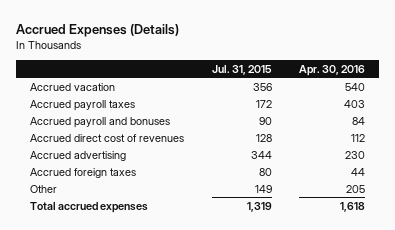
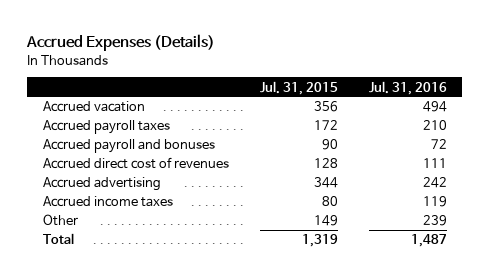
- | Jul. 31, 2015 | Apr. 30, 2016
+ | Jul. 31, 2015 | Jul. 31, 2016
- Accrued foreign taxes | 80 | 44
+ Accrued income taxes | 80 | 119
- Total accrued expenses | 1,319 | 1,618
+ Total | 1,319 | 1,487

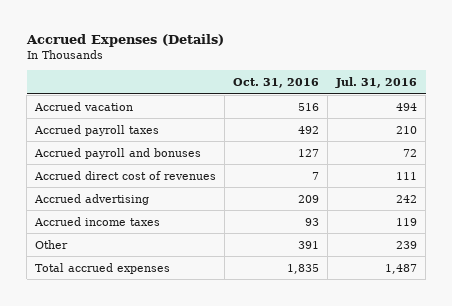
- | Jul. 31, 2015 | Jul. 31, 2016
+ | Oct. 31, 2016 | Jul. 31, 2016
- Total | 1,319 | 1,487
+ Total accrued expenses | 1,835 | 1,487

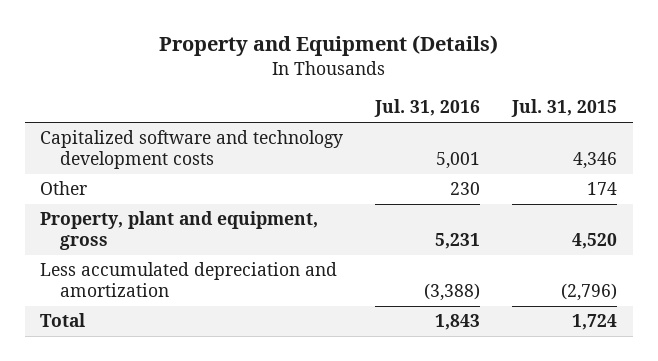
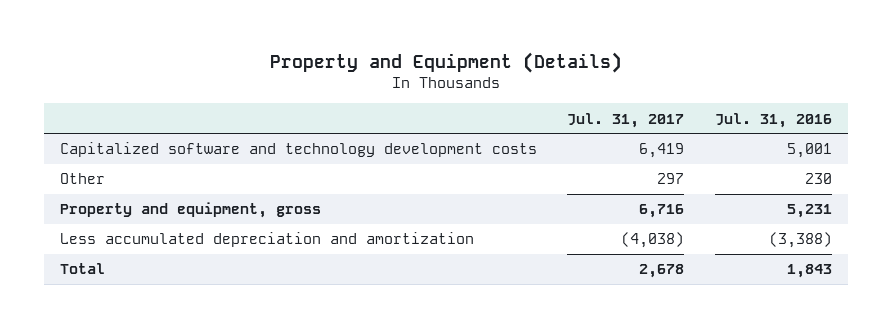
- | Jul. 31, 2016 | Jul. 31, 2015
+ | Jul. 31, 2017 | Jul. 31, 2016
- Property, plant and equipment, gross | 5,231 | 4,520
+ Property and equipment, gross | 6,716 | 5,231

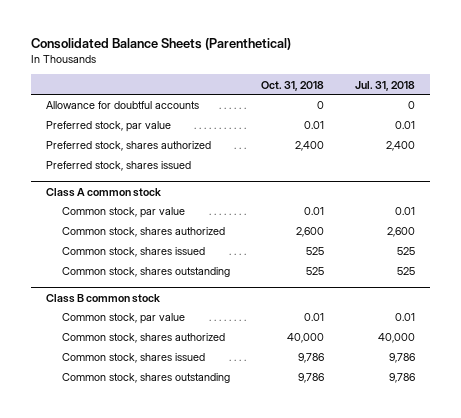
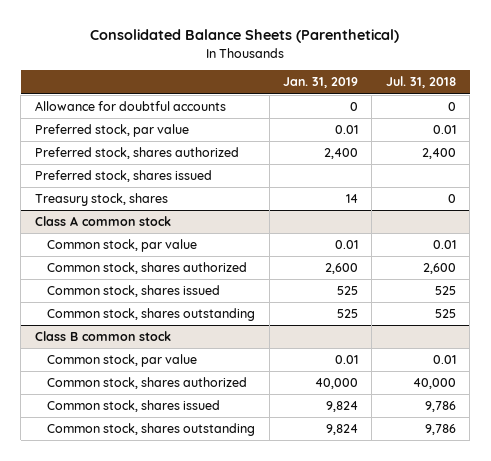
- | Oct. 31, 2018 | Jul. 31, 2018
+ | Jan. 31, 2019 | Jul. 31, 2018
+ Treasury stock, shares | 14 | 0

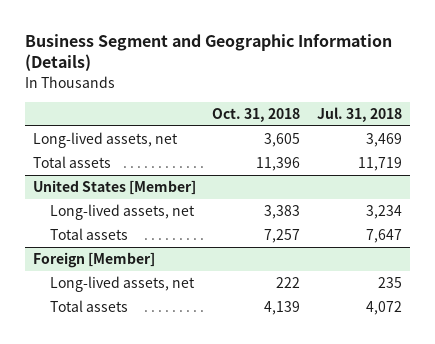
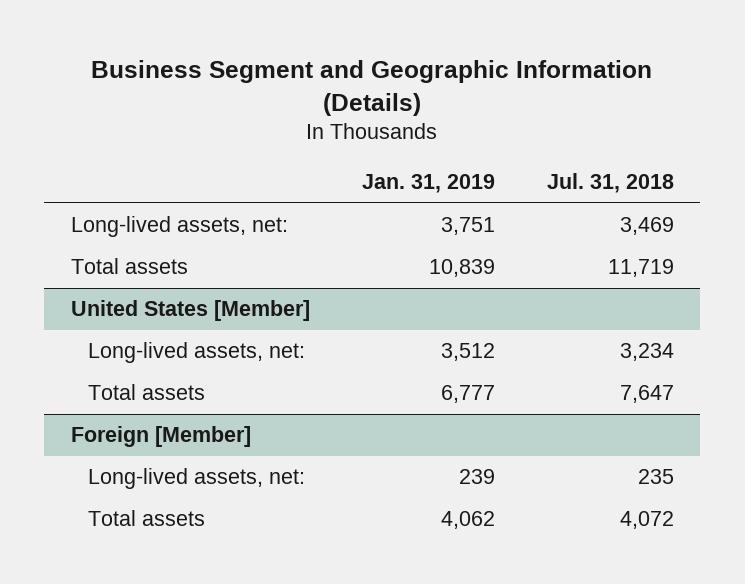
- | Oct. 31, 2018 | Jul. 31, 2018
+ | Jan. 31, 2019 | Jul. 31, 2018
- Long-lived assets, net | 3,605 | 3,469
+ Long-lived assets, net: | 3,751 | 3,469
@ United States [Member]
- Long-lived assets, net | 3,383 | 3,234
+ Long-lived assets, net: | 3,512 | 3,234
@ Foreign [Member]
- Long-lived assets, net | 222 | 235
+ Long-lived assets, net: | 239 | 235

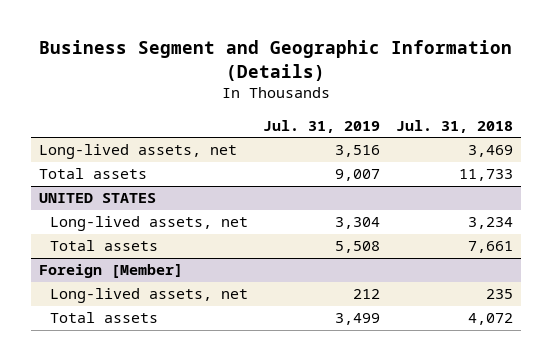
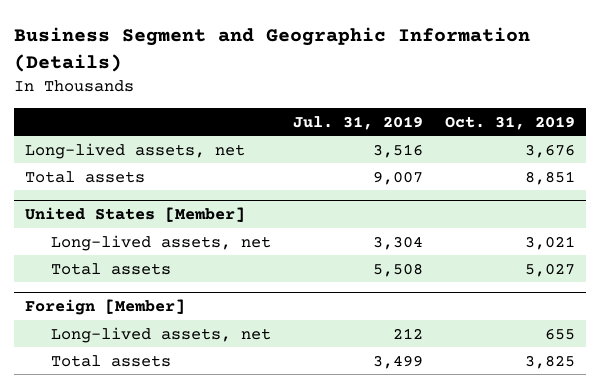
- | Jul. 31, 2019 | Jul. 31, 2018
+ | Jul. 31, 2019 | Oct. 31, 2019
- UNITED STATES
+ United States [Member]

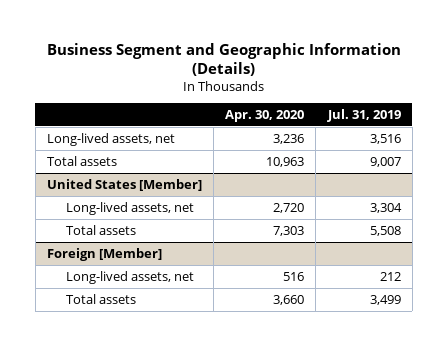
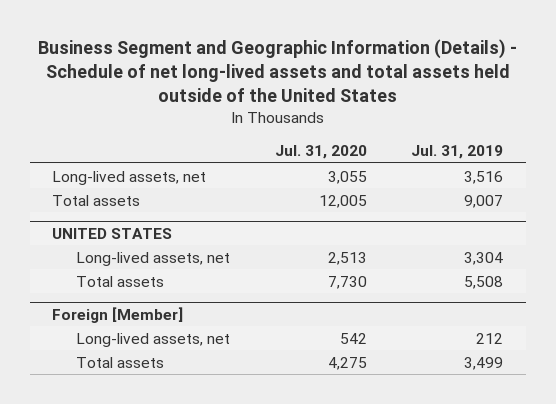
- Business Segment and Geographic Information (Details)
+ Business Segment and Geographic Information (Details) - Schedule of net long-lived assets and total assets held outside of the United States
- | Apr. 30, 2020 | Jul. 31, 2019
+ | Jul. 31, 2020 | Jul. 31, 2019
- United States [Member]
+ UNITED STATES

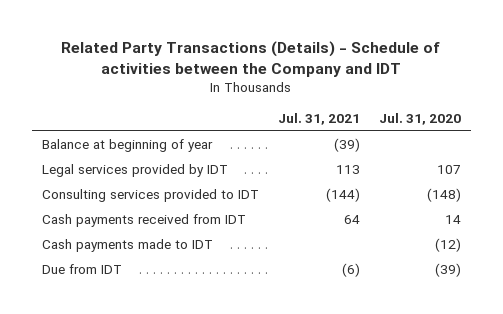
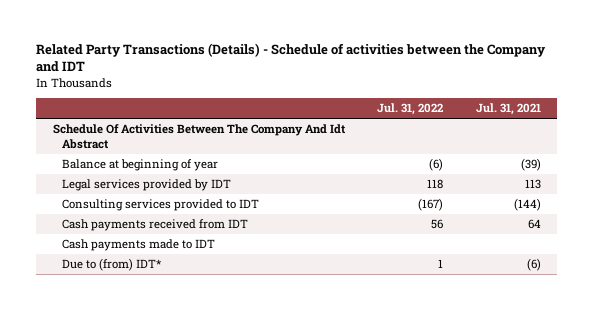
- | Jul. 31, 2021 | Jul. 31, 2020
+ | Jul. 31, 2022 | Jul. 31, 2021
+ Schedule Of Activities Between The Company And Idt Abstract
- Due from IDT | (6) | (39)
+ Due to (from) IDT* | 1 | (6)

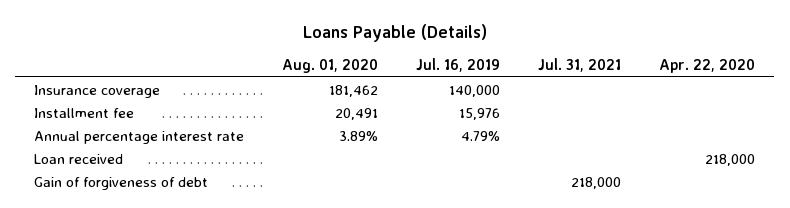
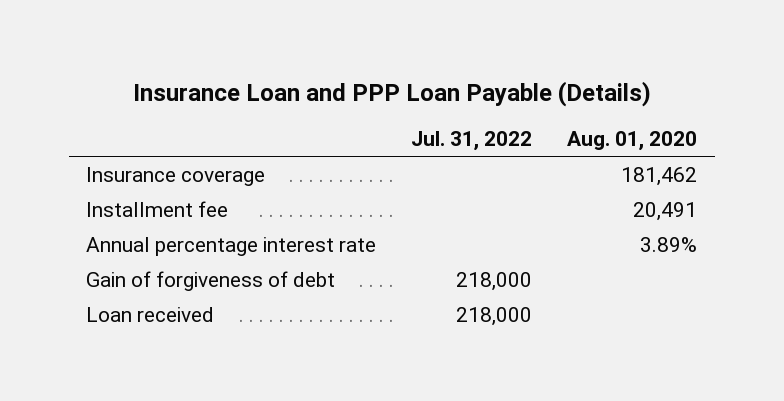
- Loans Payable (Details)
+ Insurance Loan and PPP Loan Payable (Details)
- | Aug. 01, 2020 | Jul. 16, 2019 | Jul. 31, 2021 | Apr. 22, 2020
+ | Jul. 31, 2022 | Aug. 01, 2020
moved down: Loan received | 218,000 |

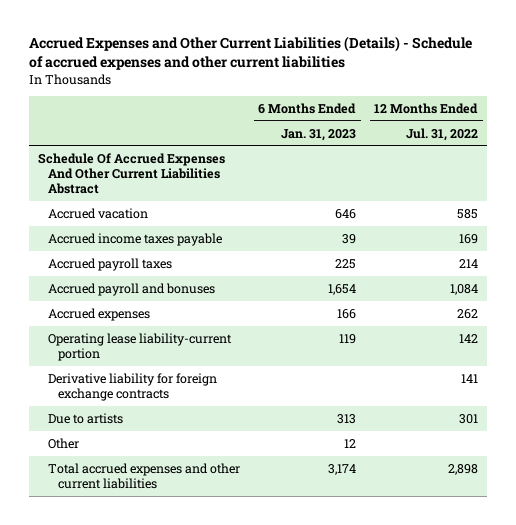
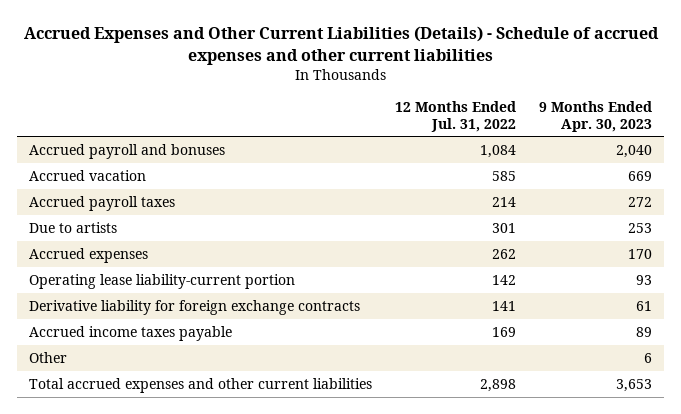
- | 6 Months Ended Jan. 31, 2023 | 12 Months Ended Jul. 31, 2022
+ | 12 Months Ended Jul. 31, 2022 | 9 Months Ended Apr. 30, 2023
- Schedule Of Accrued Expenses And Other Current Liabilities Abstract
moved up: Accrued payroll and bonuses | 1,084 | 2,040
moved up: Due to artists | 301 | 253
moved down: Accrued income taxes payable | 169 | 89

